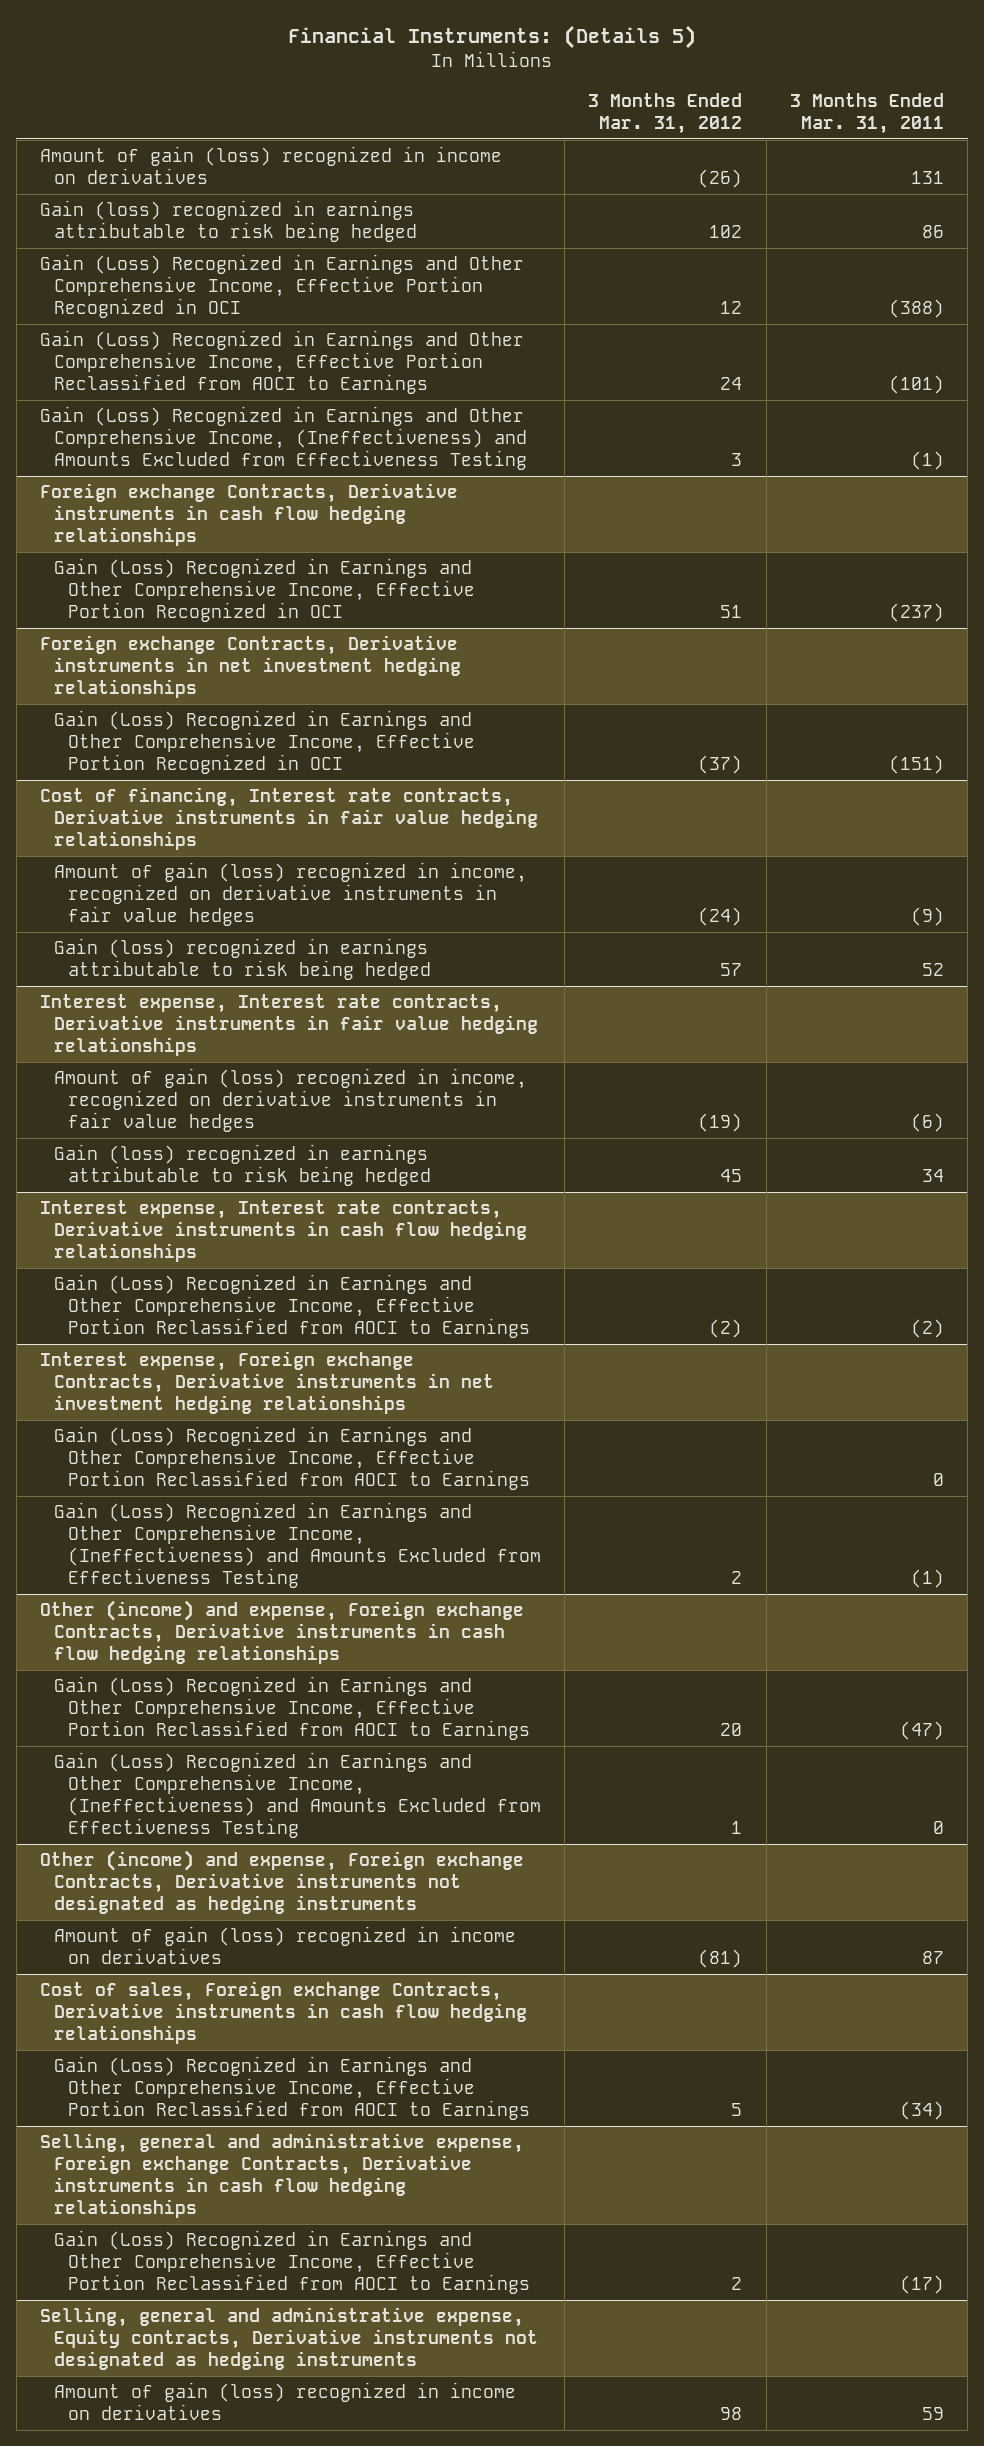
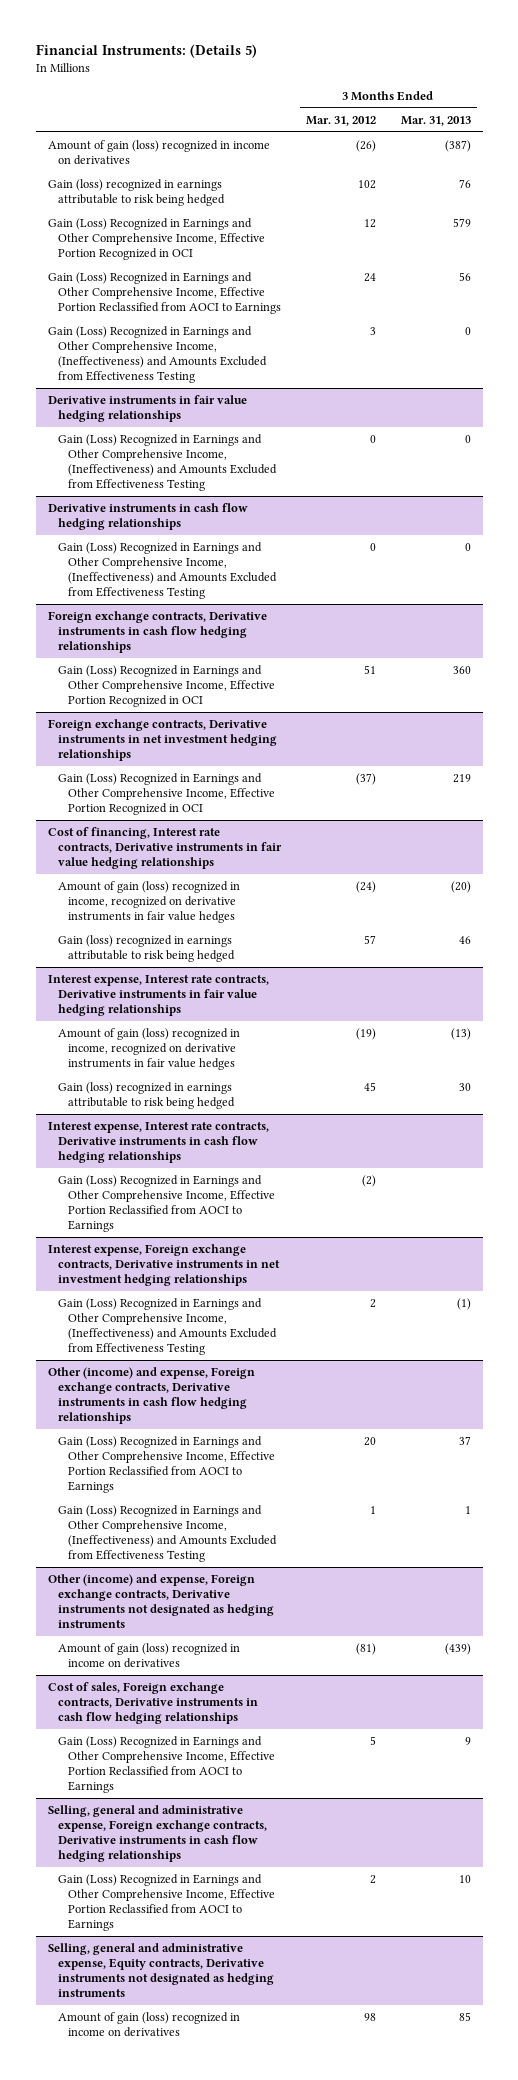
- | 3 Months Ended Mar. 31, 2012 | 3 Months Ended Mar. 31, 2011
+ | 3 Months Ended Mar. 31, 2012 | 3 Months Ended Mar. 31, 2013
- Foreign exchange Contracts, Derivative instruments in cash flow hedging relationships
+ Derivative instruments in fair value hedging relationships
+ Gain (Loss) Recognized in Earnings and Other Comprehensive Income, (Ineffectiveness) and Amounts Excluded from Effectiveness Testing | 0 | 0
+ Derivative instruments in cash flow hedging relationships
+ Gain (Loss) Recognized in Earnings and Other Comprehensive Income, (Ineffectiveness) and Amounts Excluded from Effectiveness Testing | 0 | 0
+ Foreign exchange contracts, Derivative instruments in cash flow hedging relationships
- Foreign exchange Contracts, Derivative instruments in net investment hedging relationships
+ Foreign exchange contracts, Derivative instruments in net investment hedging relationships
- Interest expense, Foreign exchange Contracts, Derivative instruments in net investment hedging relationships
- Gain (Loss) Recognized in Earnings and Other Comprehensive Income, Effective Portion Reclassified from AOCI to Earnings | | 0
+ Interest expense, Foreign exchange contracts, Derivative instruments in net investment hedging relationships
- Other (income) and expense, Foreign exchange Contracts, Derivative instruments in cash flow hedging relationships
+ Other (income) and expense, Foreign exchange contracts, Derivative instruments in cash flow hedging relationships
- Other (income) and expense, Foreign exchange Contracts, Derivative instruments not designated as hedging instruments
+ Other (income) and expense, Foreign exchange contracts, Derivative instruments not designated as hedging instruments
- Cost of sales, Foreign exchange Contracts, Derivative instruments in cash flow hedging relationships
+ Cost of sales, Foreign exchange contracts, Derivative instruments in cash flow hedging relationships
- Selling, general and administrative expense, Foreign exchange Contracts, Derivative instruments in cash flow hedging relationships
+ Selling, general and administrative expense, Foreign exchange contracts, Derivative instruments in cash flow hedging relationships

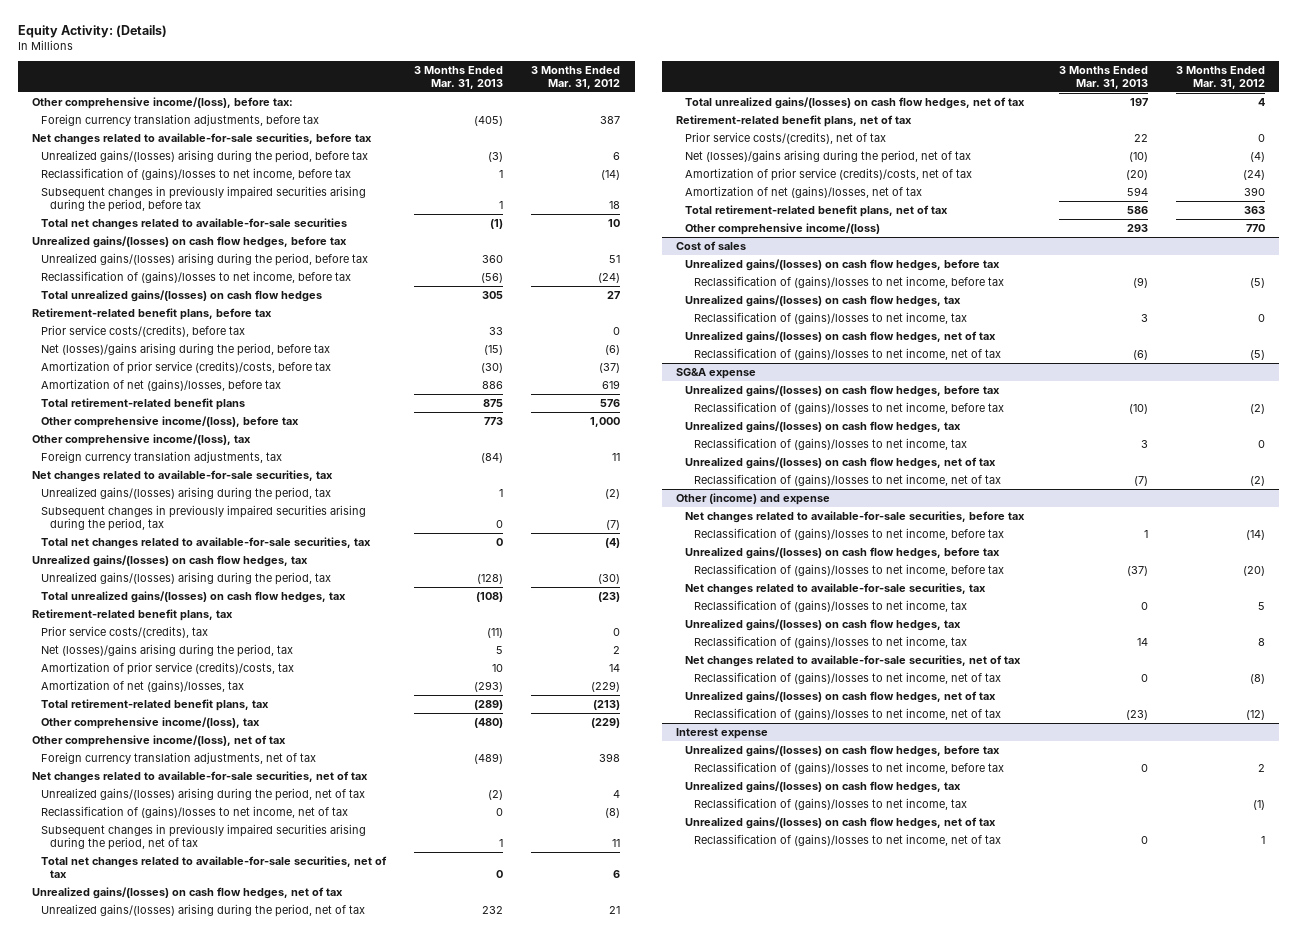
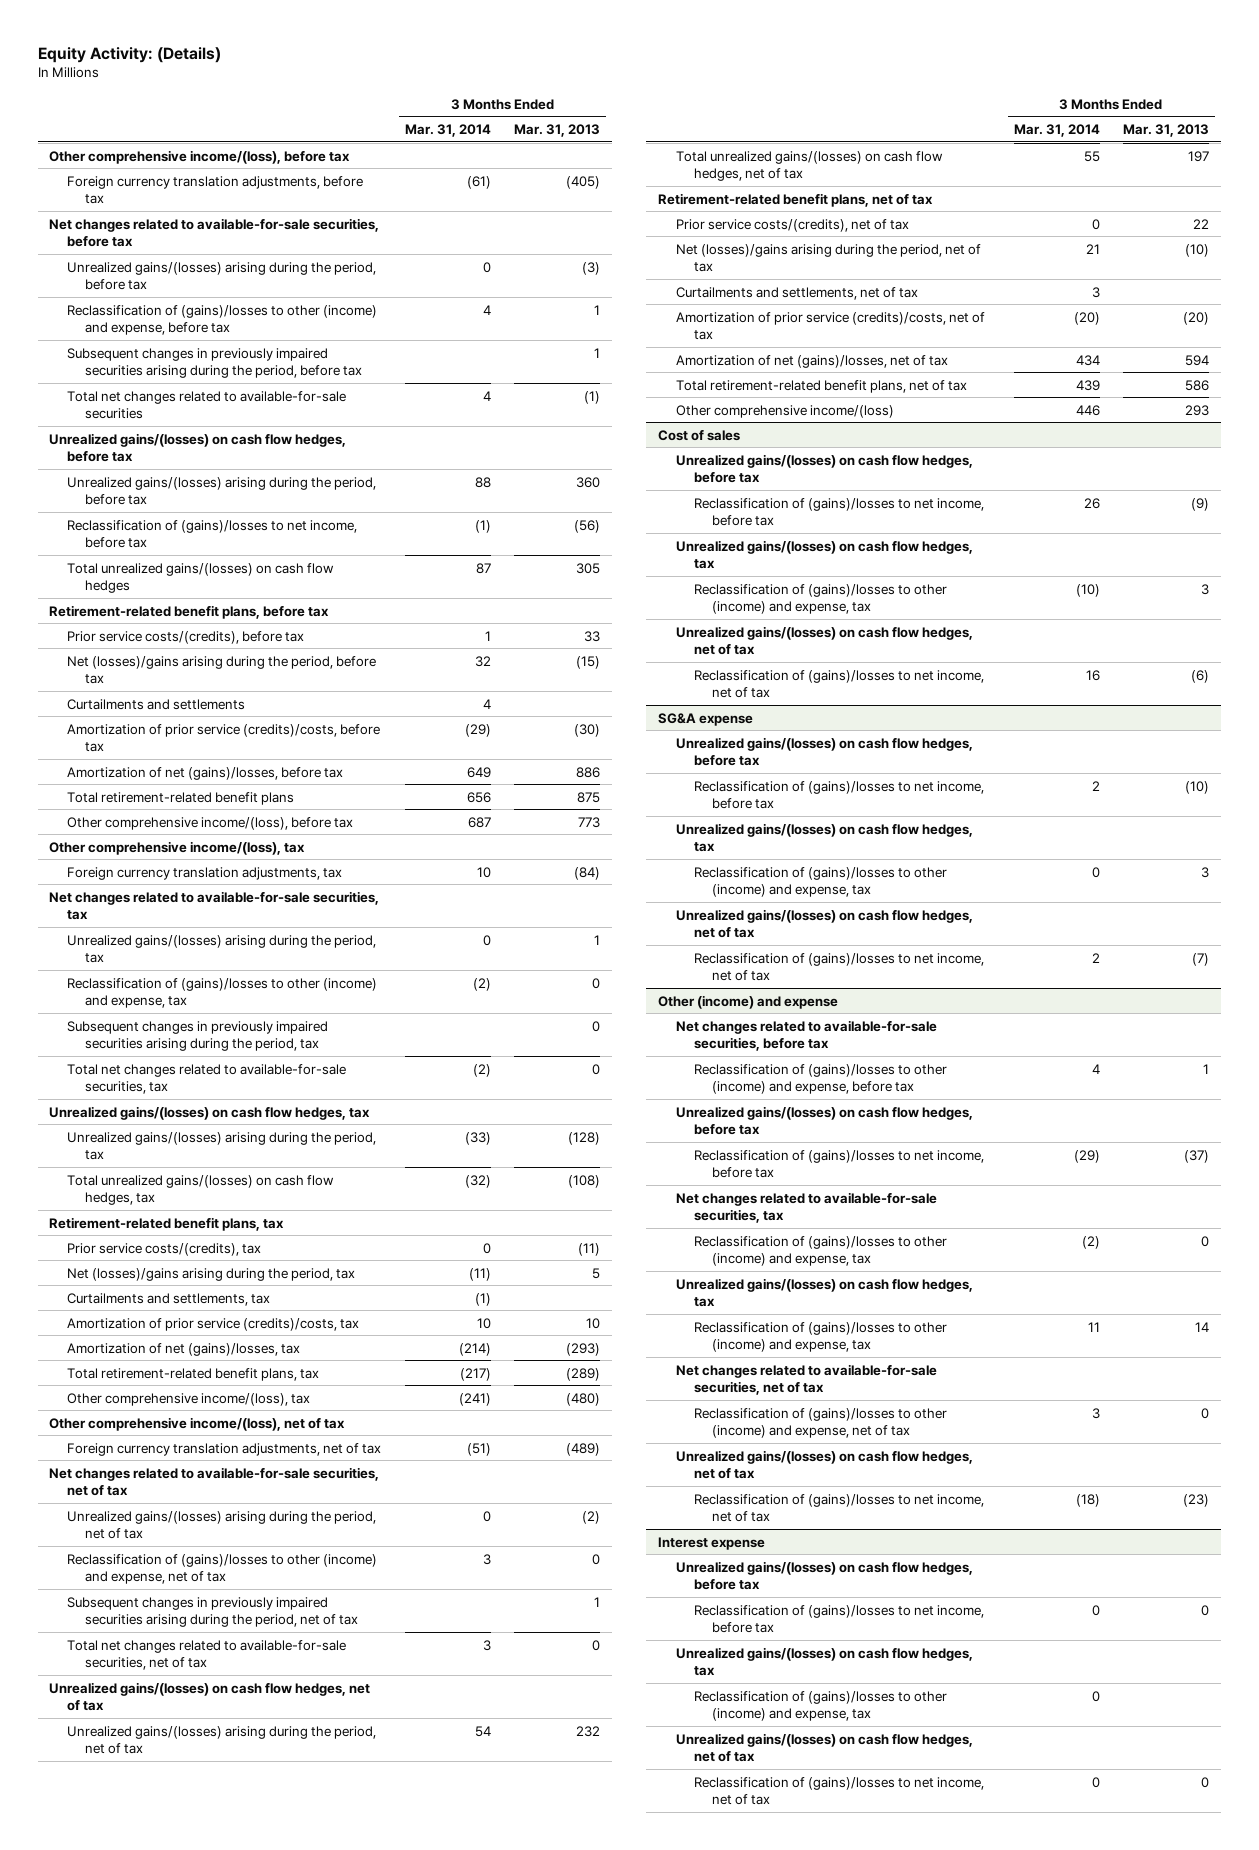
- | 3 Months Ended Mar. 31, 2013 | 3 Months Ended Mar. 31, 2012
+ | 3 Months Ended Mar. 31, 2014 | 3 Months Ended Mar. 31, 2013
- Other comprehensive income/(loss), before tax:
+ Other comprehensive income/(loss), before tax
- Reclassification of (gains)/losses to net income, before tax | 1 | (14)
+ Reclassification of (gains)/losses to other (income) and expense, before tax | 4 | 1
+ Curtailments and settlements | 4 |
+ Reclassification of (gains)/losses to other (income) and expense, tax | (2) | 0
+ Curtailments and settlements, tax | (1) |
- Reclassification of (gains)/losses to net income, net of tax | 0 | (8)
+ Reclassification of (gains)/losses to other (income) and expense, net of tax | 3 | 0
+ Curtailments and settlements, net of tax | 3 |
@ Cost of sales
- Reclassification of (gains)/losses to net income, tax | 3 | 0
+ Reclassification of (gains)/losses to other (income) and expense, tax | (10) | 3
@ SG&A expense
- Reclassification of (gains)/losses to net income, tax | 3 | 0
+ Reclassification of (gains)/losses to other (income) and expense, tax | 0 | 3
@ Other (income) and expense
- Reclassification of (gains)/losses to net income, before tax | 1 | (14)
+ Reclassification of (gains)/losses to other (income) and expense, before tax | 4 | 1
- Reclassification of (gains)/losses to net income, tax | 0 | 5
+ Reclassification of (gains)/losses to other (income) and expense, tax | (2) | 0
- Reclassification of (gains)/losses to net income, tax | 14 | 8
+ Reclassification of (gains)/losses to other (income) and expense, tax | 11 | 14
- Reclassification of (gains)/losses to net income, net of tax | 0 | (8)
+ Reclassification of (gains)/losses to other (income) and expense, net of tax | 3 | 0
@ Interest expense
- Reclassification of (gains)/losses to net income, tax | | (1)
+ Reclassification of (gains)/losses to other (income) and expense, tax | 0 |

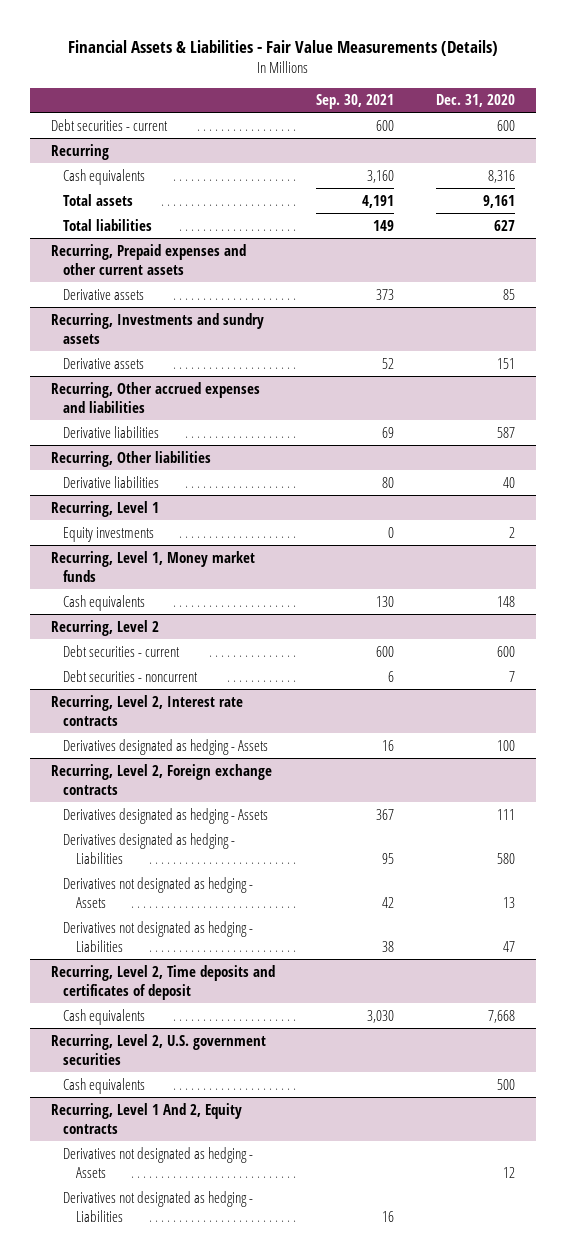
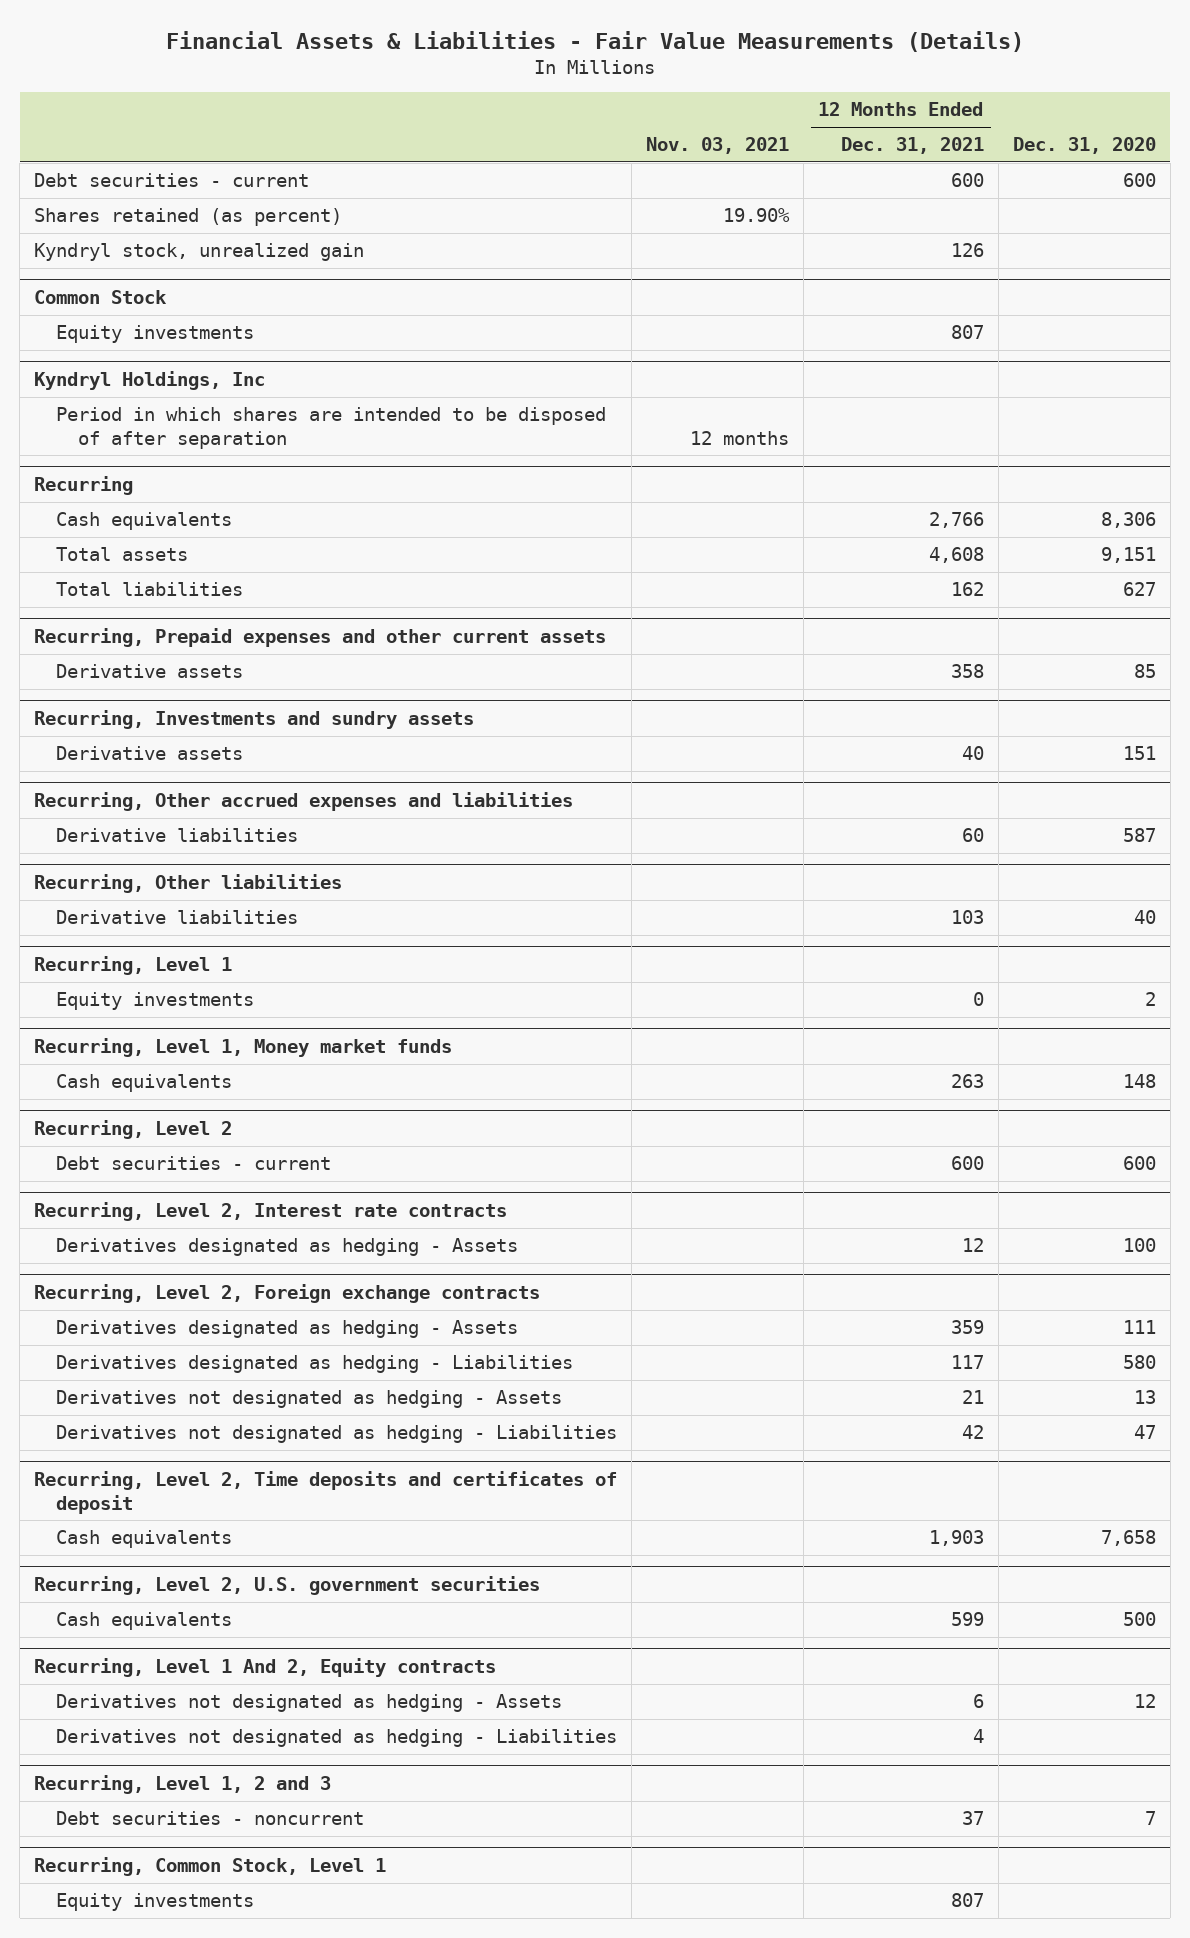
- | Sep. 30, 2021 | Dec. 31, 2020
+ | Nov. 03, 2021 | 12 Months Ended Dec. 31, 2021 | Dec. 31, 2020
+ Shares retained (as percent) | 19.90% | |
+ Kyndryl stock, unrealized gain | | 126 |
+ Common Stock
+ Equity investments | | 807 |
+ Kyndryl Holdings, Inc
+ Period in which shares are intended to be disposed of after separation | 12 months | |
@ Recurring
- Cash equivalents | 3,160 | 8,316
- Total assets | 4,191 | 9,161
+ Cash equivalents | | 2,766 | 8,306
+ Total assets | | 4,608 | 9,151
@ Recurring, Level 2
- Debt securities - noncurrent | 6 | 7
@ Recurring, Level 2, Time deposits and certificates of deposit
- Cash equivalents | 3,030 | 7,668
+ Cash equivalents | | 1,903 | 7,658
+ Recurring, Level 1, 2 and 3
+ Debt securities - noncurrent | | 37 | 7
+ Recurring, Common Stock, Level 1
+ Equity investments | | 807 |

